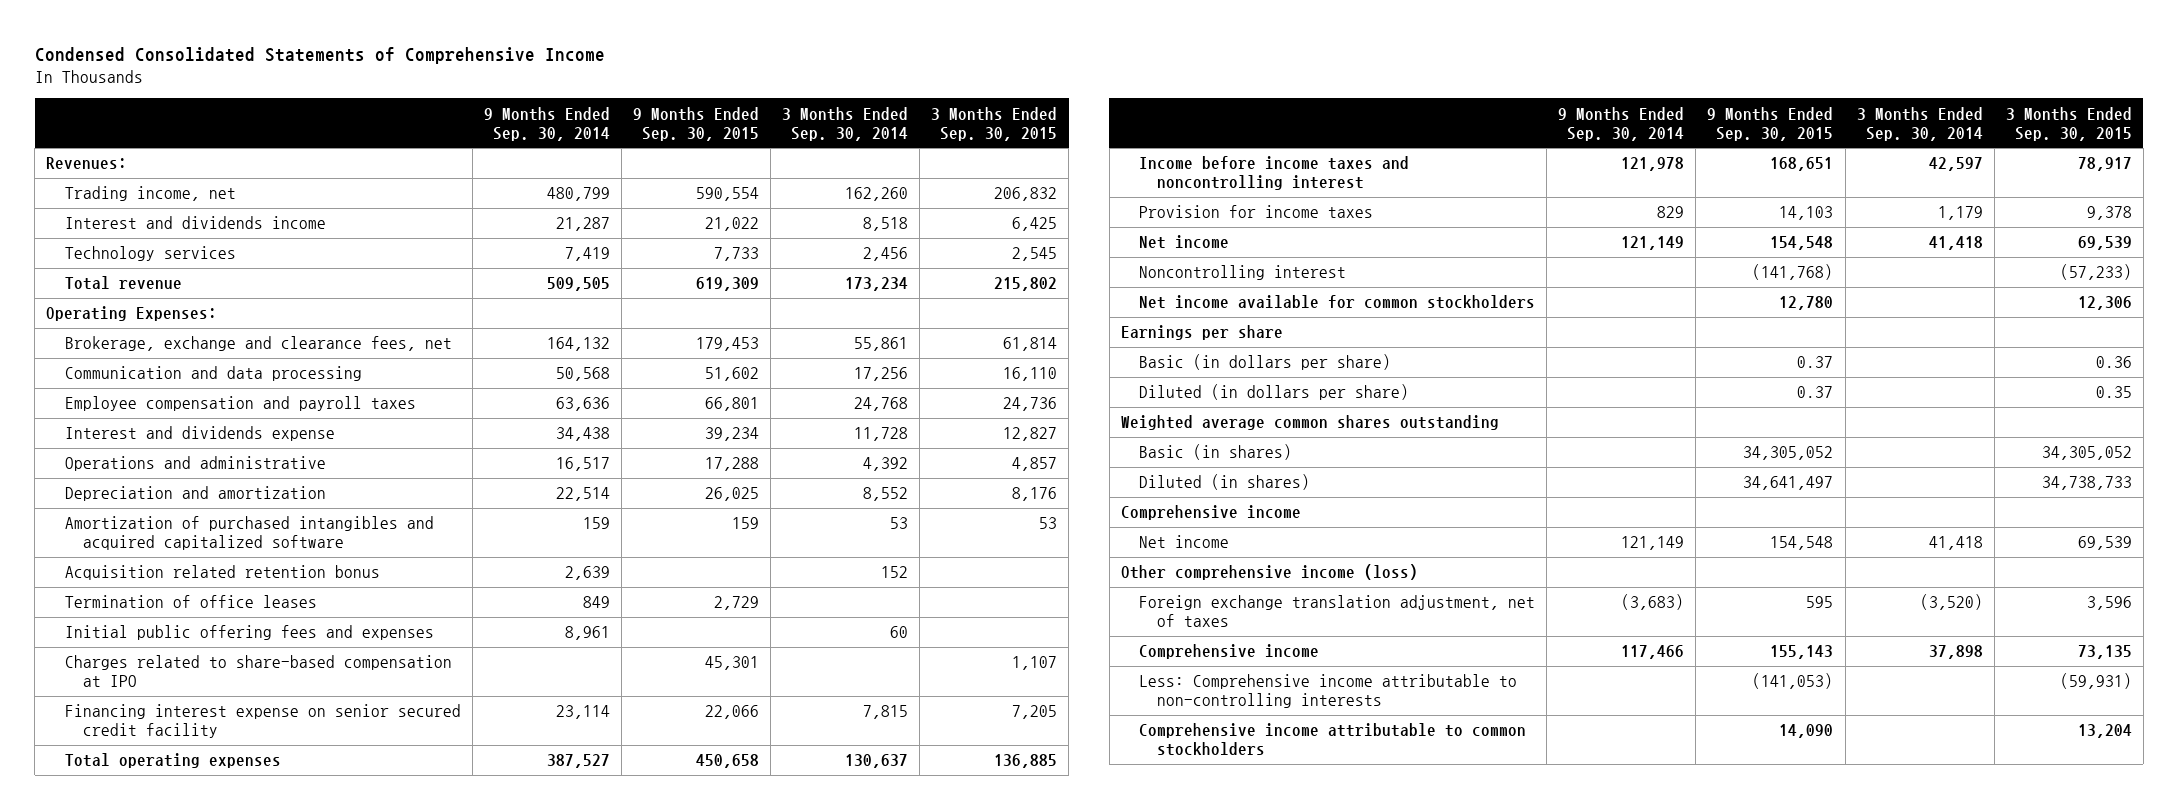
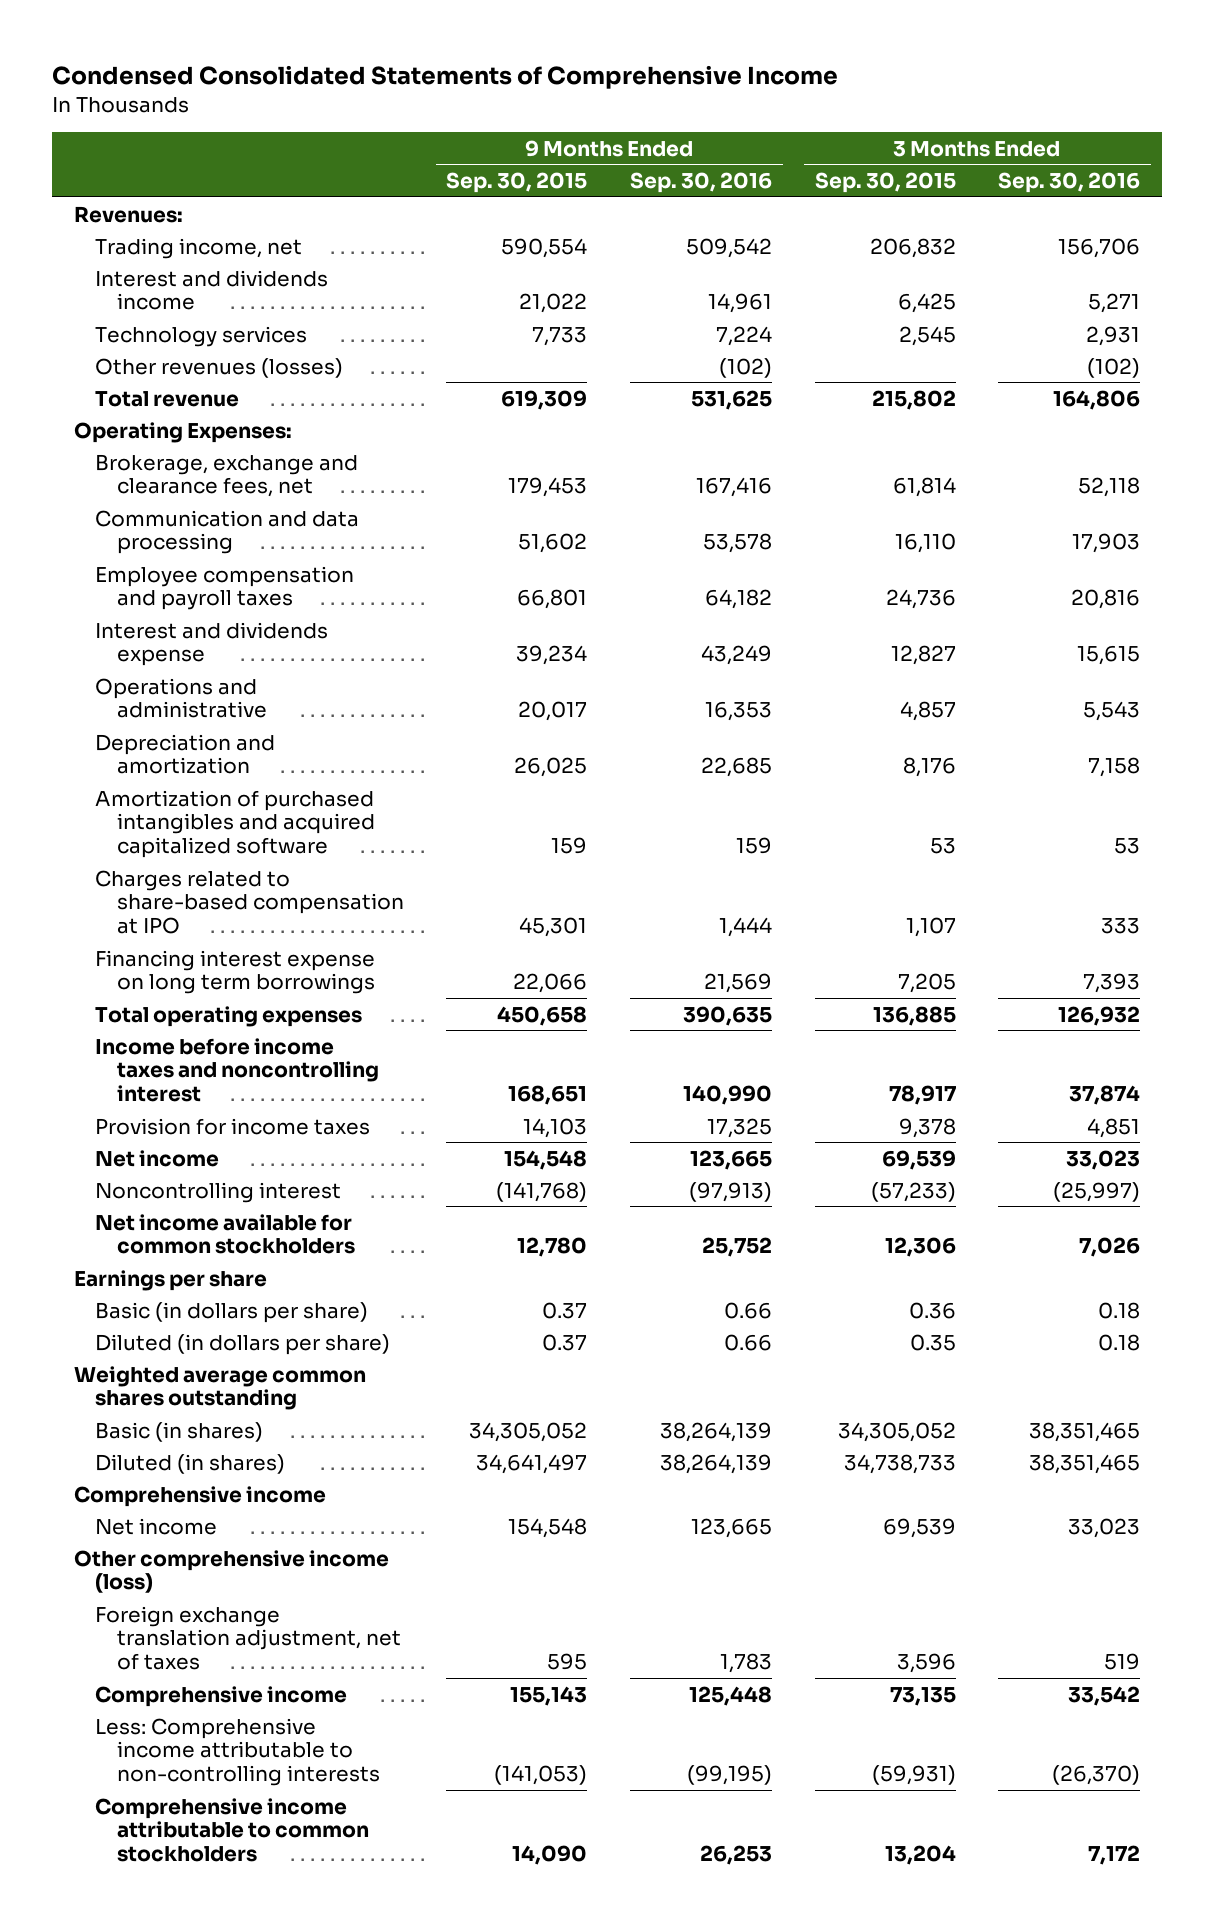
- | 9 Months Ended Sep. 30, 2014 | 9 Months Ended Sep. 30, 2015 | 3 Months Ended Sep. 30, 2014 | 3 Months Ended Sep. 30, 2015
+ | 9 Months Ended Sep. 30, 2015 | 9 Months Ended Sep. 30, 2016 | 3 Months Ended Sep. 30, 2015 | 3 Months Ended Sep. 30, 2016
+ Other revenues (losses) | | (102) | | (102)
- Operations and administrative | 16,517 | 17,288 | 4,392 | 4,857
+ Operations and administrative | 20,017 | 16,353 | 4,857 | 5,543
- Acquisition related retention bonus | 2,639 | | 152 |
- Termination of office leases | 849 | 2,729 | |
- Initial public offering fees and expenses | 8,961 | | 60 |
- Financing interest expense on senior secured credit facility | 23,114 | 22,066 | 7,815 | 7,205
+ Financing interest expense on long term borrowings | 22,066 | 21,569 | 7,205 | 7,393

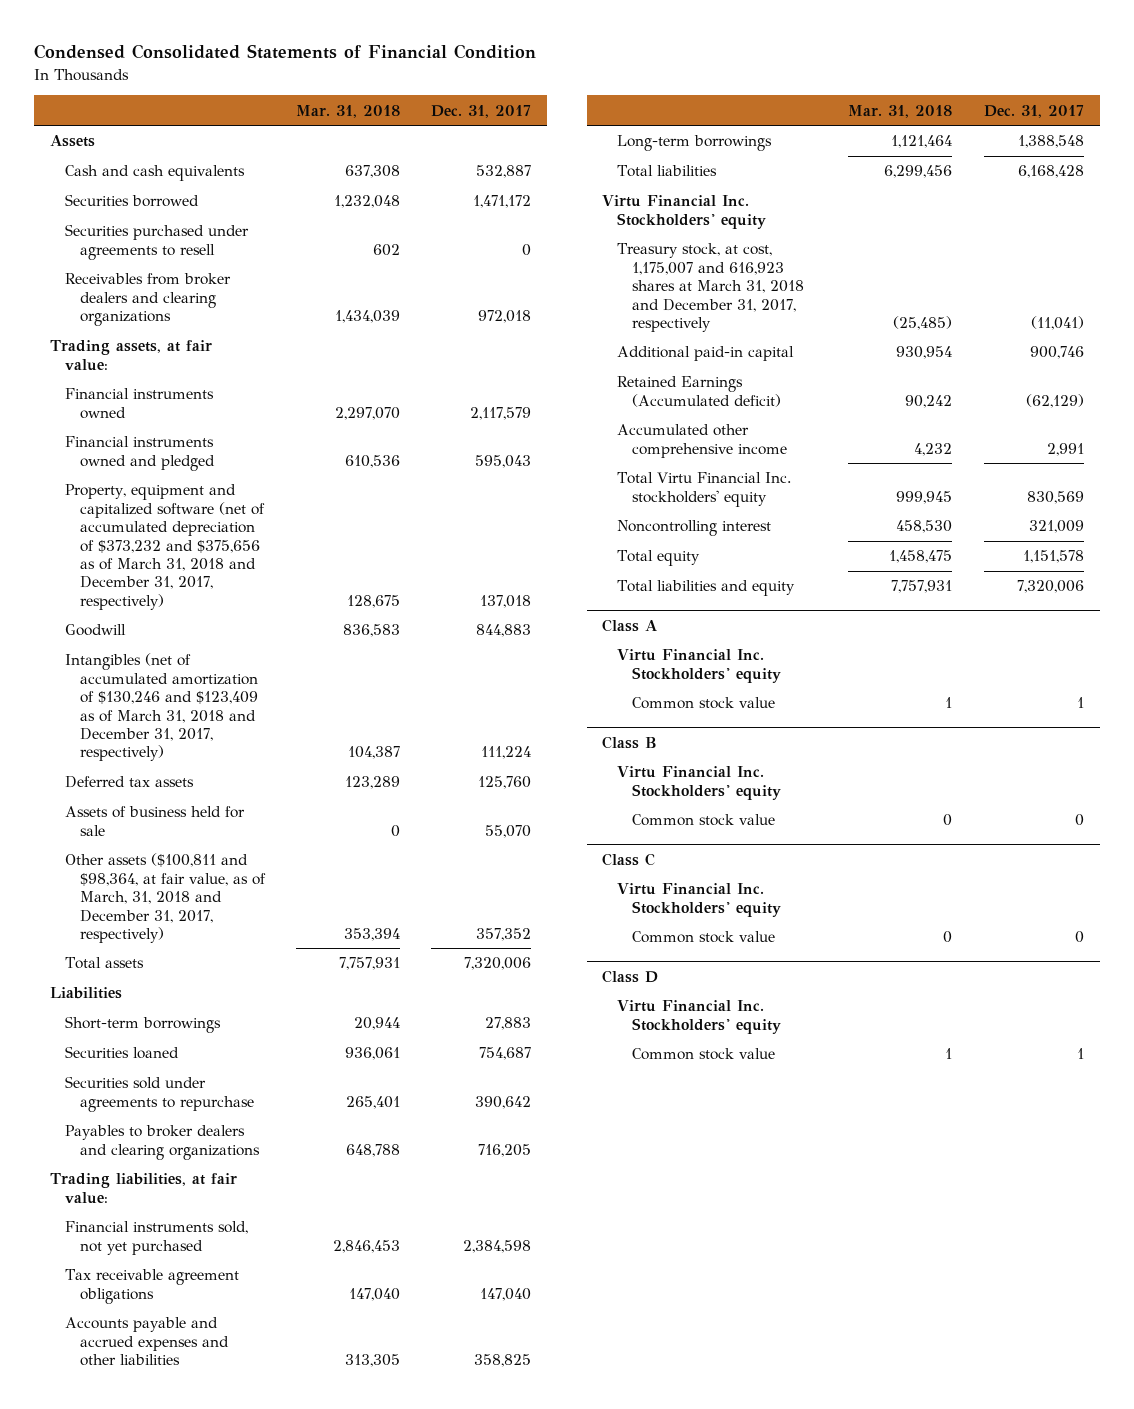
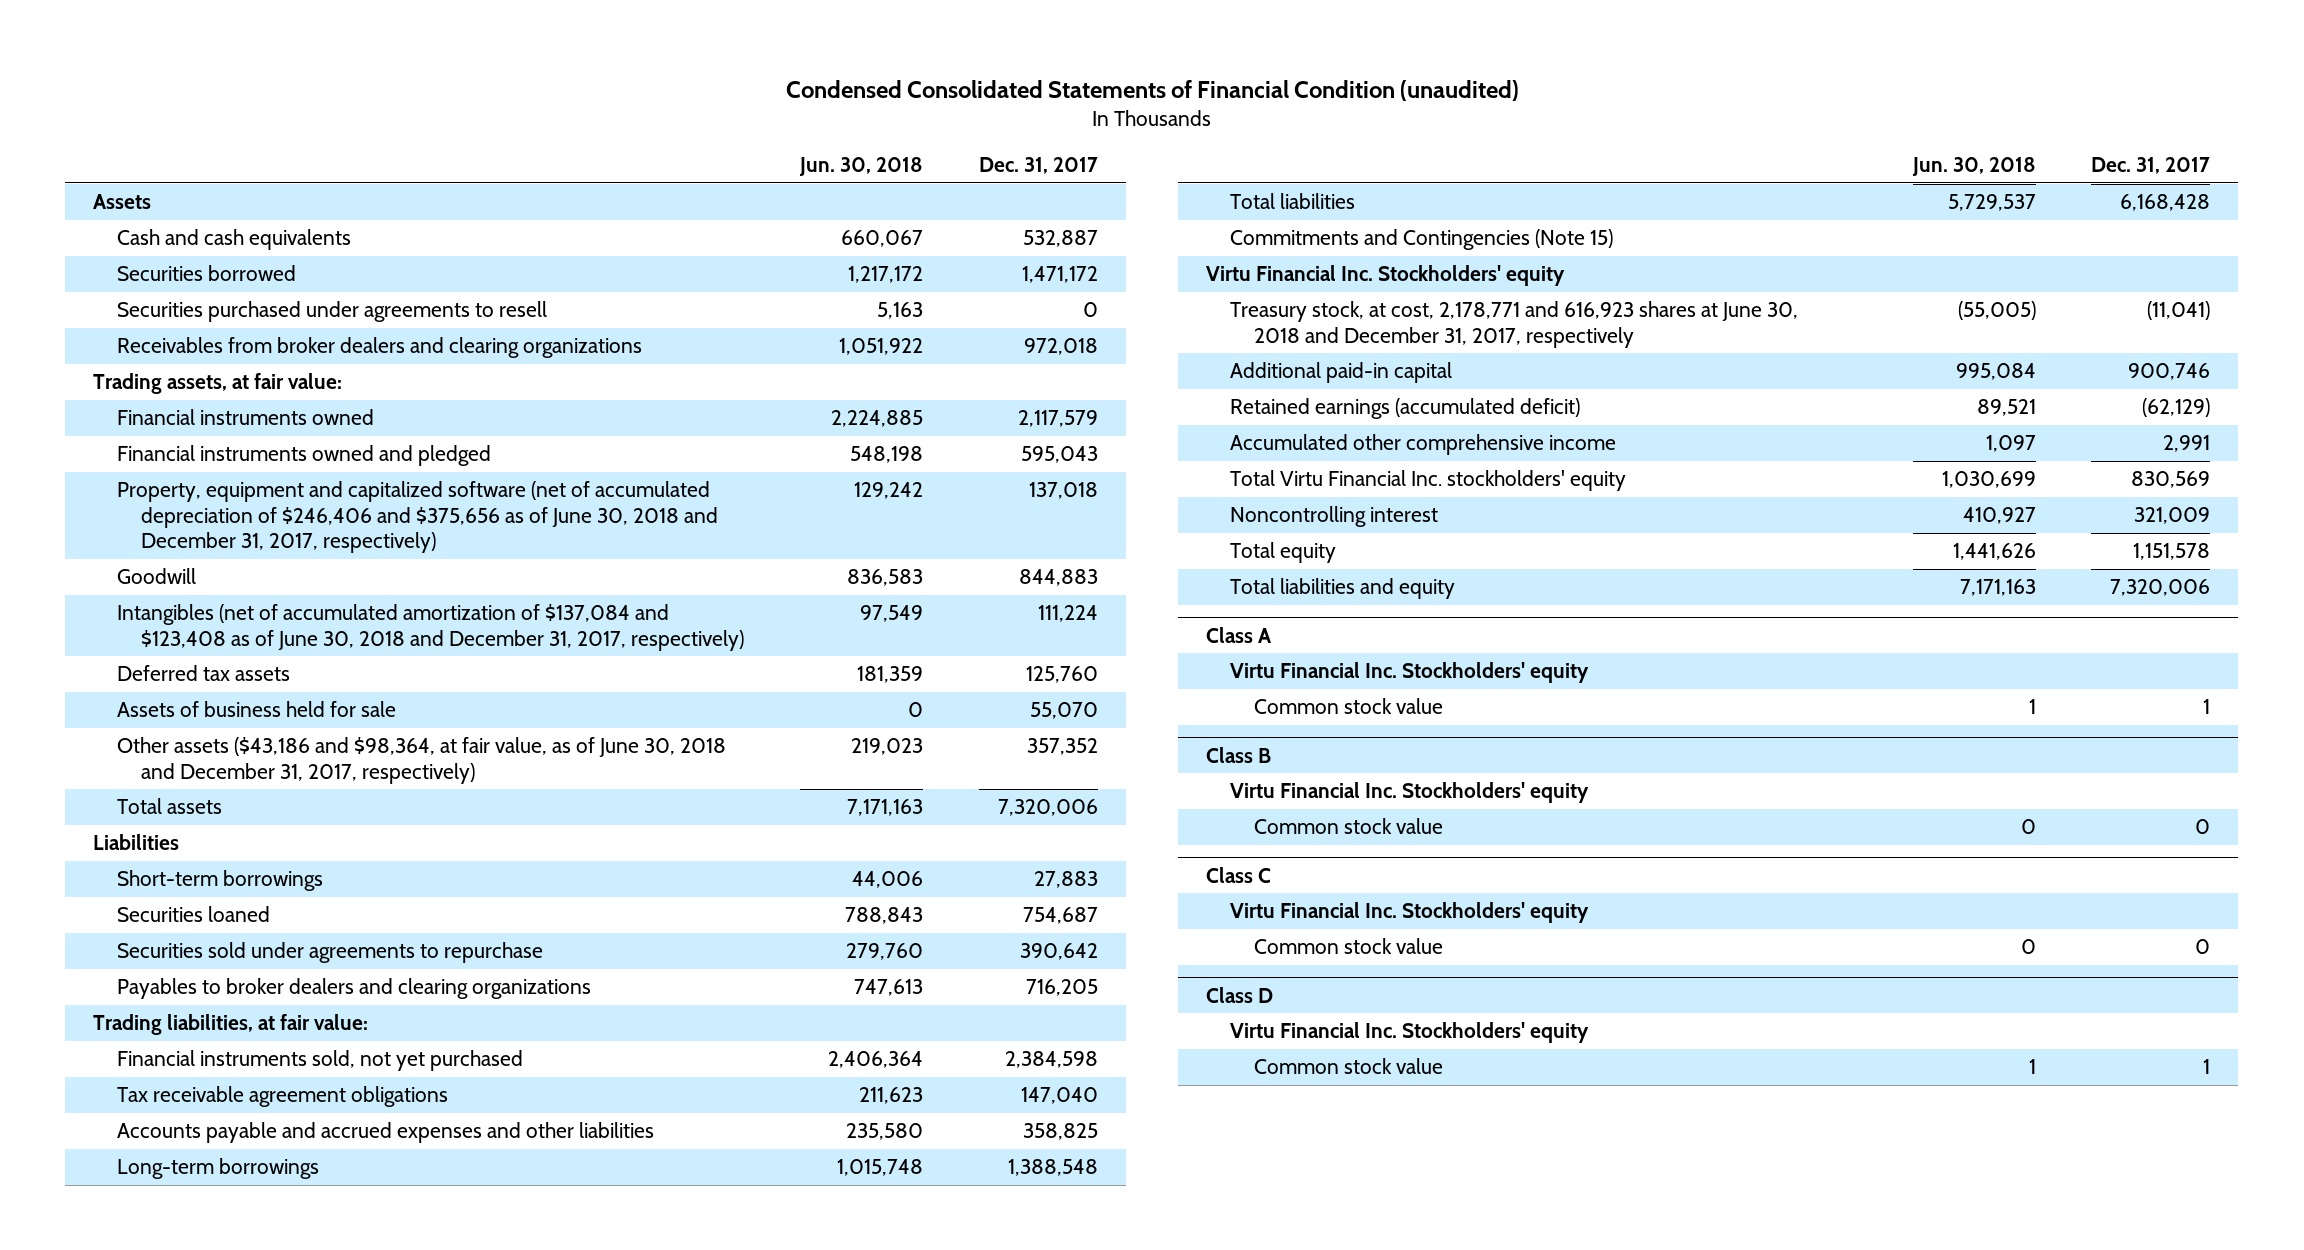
- Condensed Consolidated Statements of Financial Condition
+ Condensed Consolidated Statements of Financial Condition (unaudited)
- | Mar. 31, 2018 | Dec. 31, 2017
+ | Jun. 30, 2018 | Dec. 31, 2017
- Property, equipment and capitalized software (net of accumulated depreciation of $373,232 and $375,656 as of March 31, 2018 and December 31, 2017, respectively) | 128,675 | 137,018
+ Property, equipment and capitalized software (net of accumulated depreciation of $246,406 and $375,656 as of June 30, 2018 and December 31, 2017, respectively) | 129,242 | 137,018
- Intangibles (net of accumulated amortization of $130,246 and $123,409 as of March 31, 2018 and December 31, 2017, respectively) | 104,387 | 111,224
+ Intangibles (net of accumulated amortization of $137,084 and $123,408 as of June 30, 2018 and December 31, 2017, respectively) | 97,549 | 111,224
- Other assets ($100,811 and $98,364, at fair value, as of March, 31, 2018 and December 31, 2017, respectively) | 353,394 | 357,352
+ Other assets ($43,186 and $98,364, at fair value, as of June 30, 2018 and December 31, 2017, respectively) | 219,023 | 357,352
+ Commitments and Contingencies (Note 15)
- Treasury stock, at cost, 1,175,007 and 616,923 shares at March 31, 2018 and December 31, 2017, respectively | (25,485) | (11,041)
+ Treasury stock, at cost, 2,178,771 and 616,923 shares at June 30, 2018 and December 31, 2017, respectively | (55,005) | (11,041)
- Retained Earnings (Accumulated deficit) | 90,242 | (62,129)
+ Retained earnings (accumulated deficit) | 89,521 | (62,129)

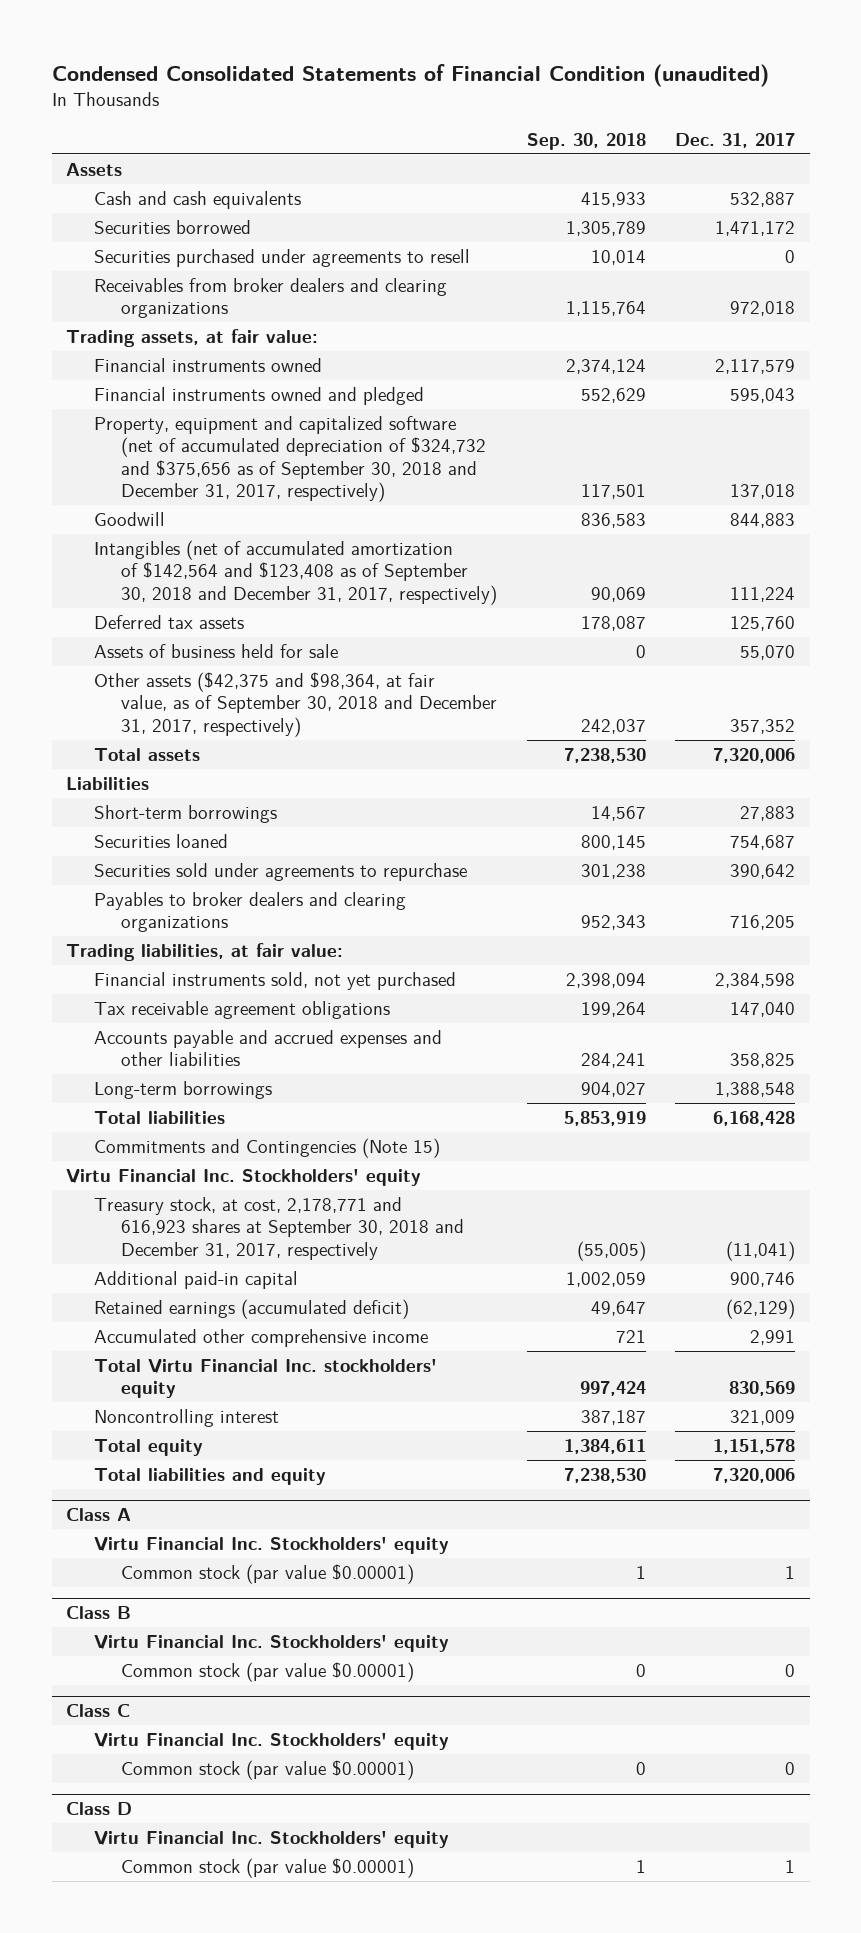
- | Jun. 30, 2018 | Dec. 31, 2017
+ | Sep. 30, 2018 | Dec. 31, 2017
- Property, equipment and capitalized software (net of accumulated depreciation of $246,406 and $375,656 as of June 30, 2018 and December 31, 2017, respectively) | 129,242 | 137,018
+ Property, equipment and capitalized software (net of accumulated depreciation of $324,732 and $375,656 as of September 30, 2018 and December 31, 2017, respectively) | 117,501 | 137,018
- Intangibles (net of accumulated amortization of $137,084 and $123,408 as of June 30, 2018 and December 31, 2017, respectively) | 97,549 | 111,224
+ Intangibles (net of accumulated amortization of $142,564 and $123,408 as of September 30, 2018 and December 31, 2017, respectively) | 90,069 | 111,224
- Other assets ($43,186 and $98,364, at fair value, as of June 30, 2018 and December 31, 2017, respectively) | 219,023 | 357,352
+ Other assets ($42,375 and $98,364, at fair value, as of September 30, 2018 and December 31, 2017, respectively) | 242,037 | 357,352
- Treasury stock, at cost, 2,178,771 and 616,923 shares at June 30, 2018 and December 31, 2017, respectively | (55,005) | (11,041)
+ Treasury stock, at cost, 2,178,771 and 616,923 shares at September 30, 2018 and December 31, 2017, respectively | (55,005) | (11,041)
@ Class A
- Common stock value | 1 | 1
+ Common stock (par value $0.00001) | 1 | 1
@ Class B
- Common stock value | 0 | 0
+ Common stock (par value $0.00001) | 0 | 0
@ Class C
- Common stock value | 0 | 0
+ Common stock (par value $0.00001) | 0 | 0
@ Class D
- Common stock value | 1 | 1
+ Common stock (par value $0.00001) | 1 | 1

